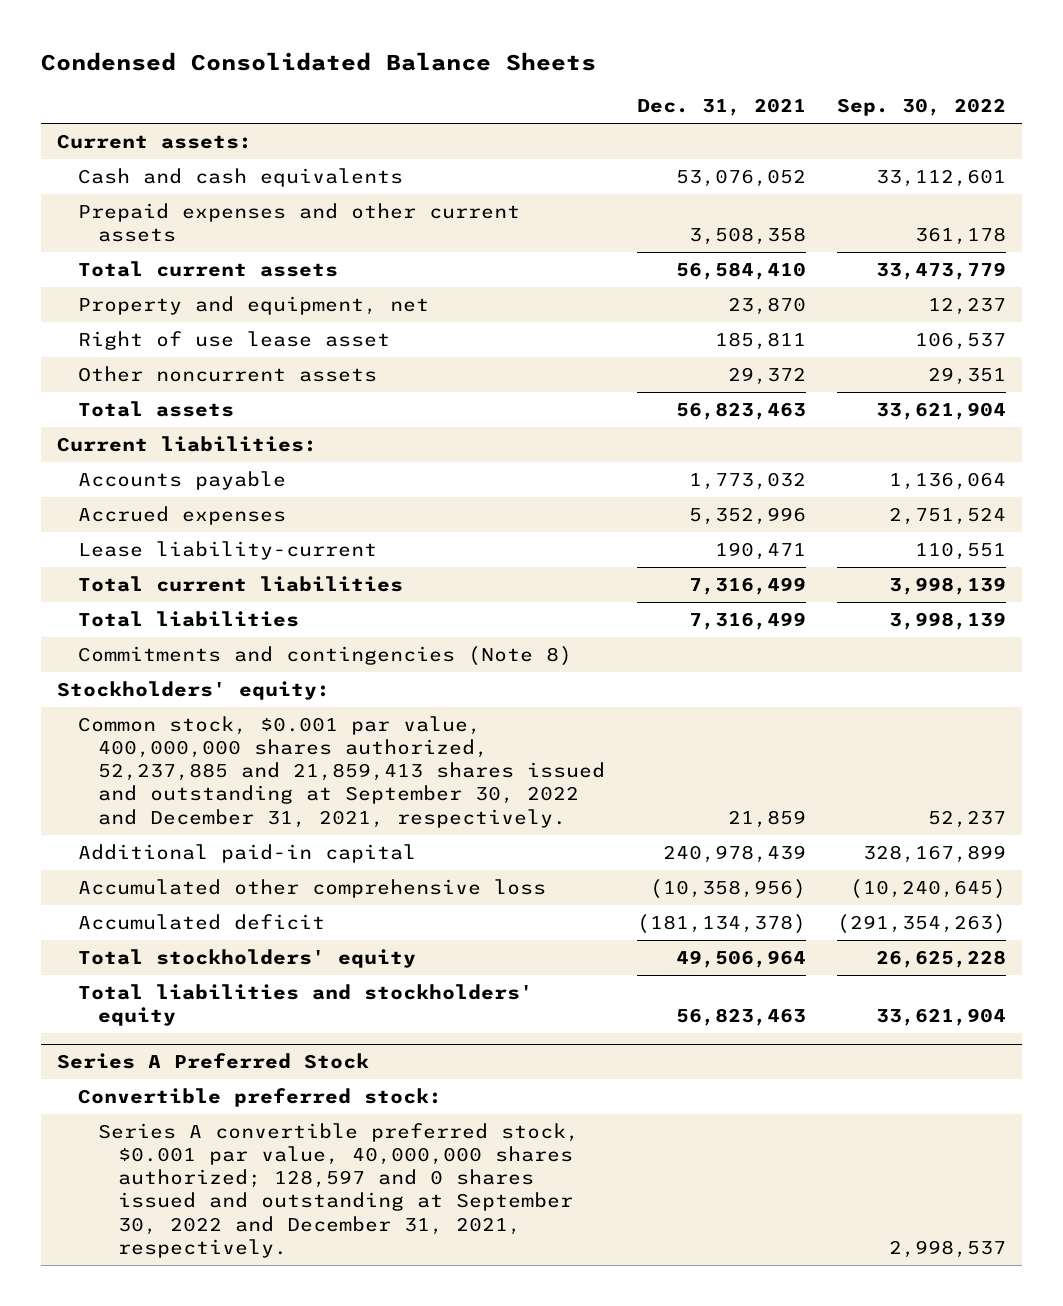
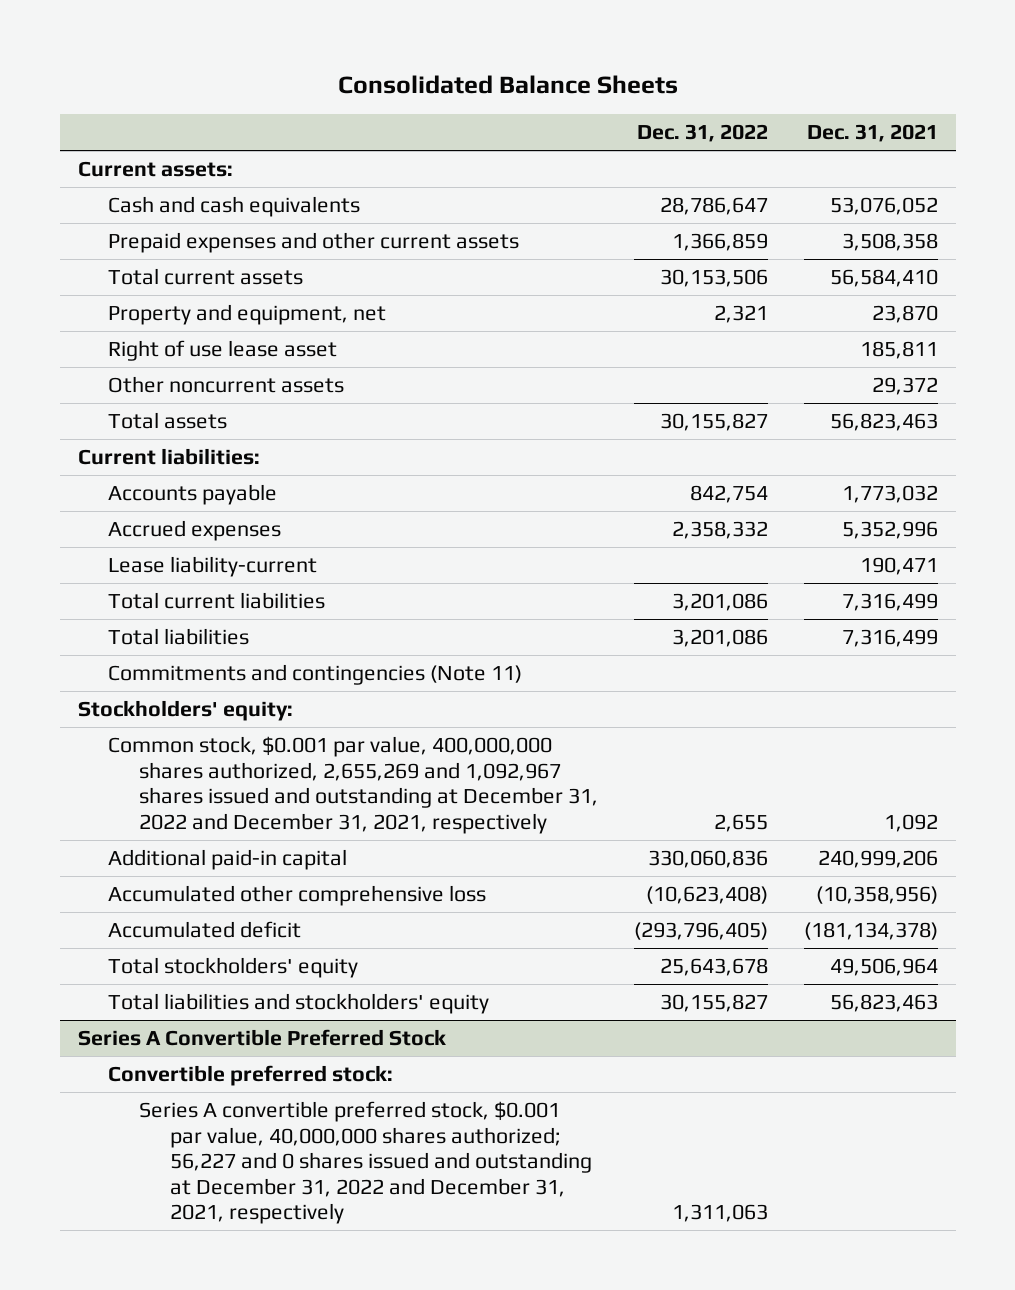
- Condensed Consolidated Balance Sheets
+ Consolidated Balance Sheets
- | Dec. 31, 2021 | Sep. 30, 2022
+ | Dec. 31, 2022 | Dec. 31, 2021
- Commitments and contingencies (Note 8)
+ Commitments and contingencies (Note 11)
- Common stock, $0.001 par value, 400,000,000 shares authorized, 52,237,885 and 21,859,413 shares issued and outstanding at September 30, 2022 and December 31, 2021, respectively. | 21,859 | 52,237
- Additional paid-in capital | 240,978,439 | 328,167,899
+ Common stock, $0.001 par value, 400,000,000 shares authorized, 2,655,269 and 1,092,967 shares issued and outstanding at December 31, 2022 and December 31, 2021, respectively | 2,655 | 1,092
+ Additional paid-in capital | 330,060,836 | 240,999,206
- Series A Preferred Stock
+ Series A Convertible Preferred Stock
- Series A convertible preferred stock, $0.001 par value, 40,000,000 shares authorized; 128,597 and 0 shares issued and outstanding at September 30, 2022 and December 31, 2021, respectively. | | 2,998,537
+ Series A convertible preferred stock, $0.001 par value, 40,000,000 shares authorized; 56,227 and 0 shares issued and outstanding at December 31, 2022 and December 31, 2021, respectively | 1,311,063 |

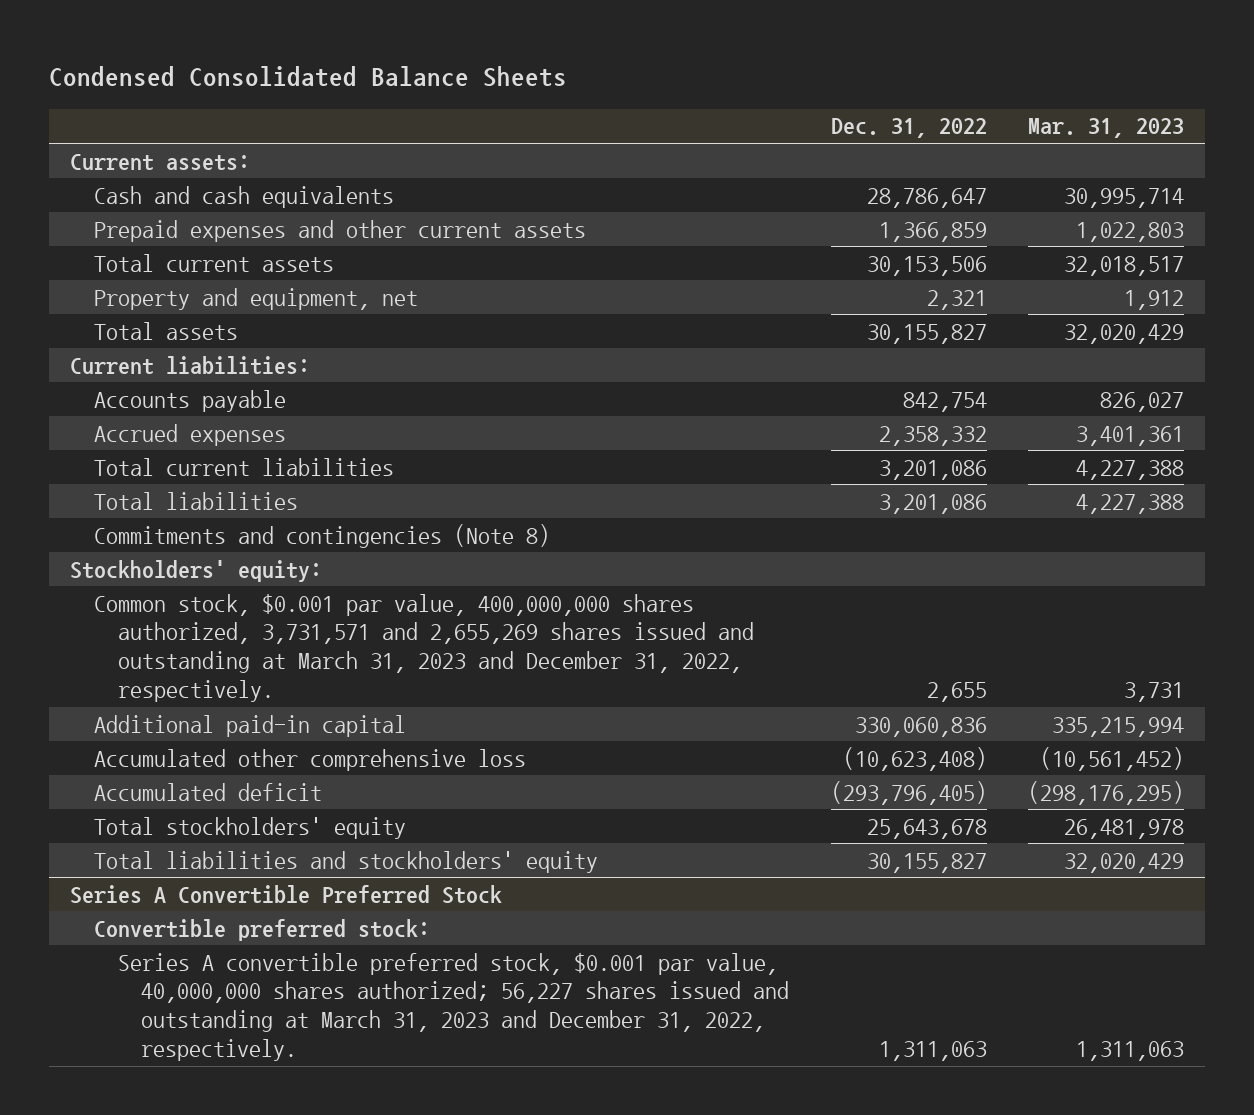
- Consolidated Balance Sheets
+ Condensed Consolidated Balance Sheets
- | Dec. 31, 2022 | Dec. 31, 2021
+ | Dec. 31, 2022 | Mar. 31, 2023
- Right of use lease asset | | 185,811
- Other noncurrent assets | | 29,372
- Lease liability-current | | 190,471
- Commitments and contingencies (Note 11)
+ Commitments and contingencies (Note 8)
- Common stock, $0.001 par value, 400,000,000 shares authorized, 2,655,269 and 1,092,967 shares issued and outstanding at December 31, 2022 and December 31, 2021, respectively | 2,655 | 1,092
+ Common stock, $0.001 par value, 400,000,000 shares authorized, 3,731,571 and 2,655,269 shares issued and outstanding at March 31, 2023 and December 31, 2022, respectively. | 2,655 | 3,731
@ Series A Convertible Preferred Stock
- Series A convertible preferred stock, $0.001 par value, 40,000,000 shares authorized; 56,227 and 0 shares issued and outstanding at December 31, 2022 and December 31, 2021, respectively | 1,311,063 |
+ Series A convertible preferred stock, $0.001 par value, 40,000,000 shares authorized; 56,227 shares issued and outstanding at March 31, 2023 and December 31, 2022, respectively. | 1,311,063 | 1,311,063

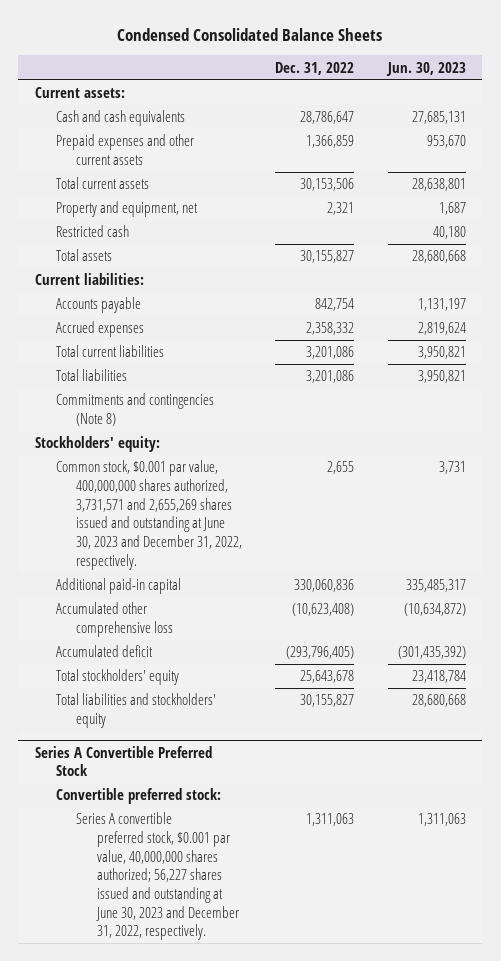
- | Dec. 31, 2022 | Mar. 31, 2023
+ | Dec. 31, 2022 | Jun. 30, 2023
+ Restricted cash | | 40,180
- Common stock, $0.001 par value, 400,000,000 shares authorized, 3,731,571 and 2,655,269 shares issued and outstanding at March 31, 2023 and December 31, 2022, respectively. | 2,655 | 3,731
+ Common stock, $0.001 par value, 400,000,000 shares authorized, 3,731,571 and 2,655,269 shares issued and outstanding at June 30, 2023 and December 31, 2022, respectively. | 2,655 | 3,731
@ Series A Convertible Preferred Stock
- Series A convertible preferred stock, $0.001 par value, 40,000,000 shares authorized; 56,227 shares issued and outstanding at March 31, 2023 and December 31, 2022, respectively. | 1,311,063 | 1,311,063
+ Series A convertible preferred stock, $0.001 par value, 40,000,000 shares authorized; 56,227 shares issued and outstanding at June 30, 2023 and December 31, 2022, respectively. | 1,311,063 | 1,311,063

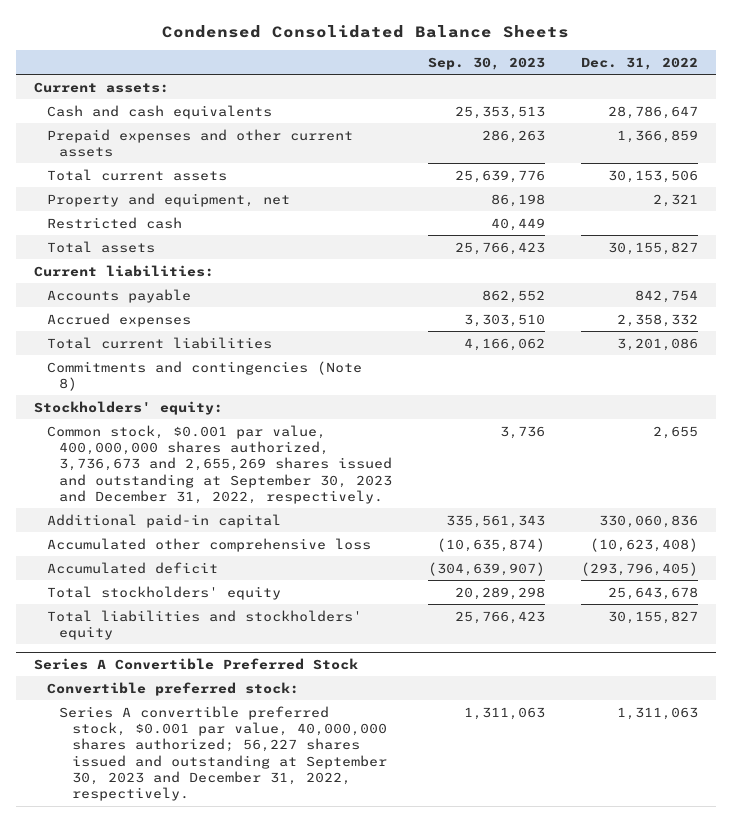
- | Dec. 31, 2022 | Jun. 30, 2023
+ | Sep. 30, 2023 | Dec. 31, 2022
- Total liabilities | 3,201,086 | 3,950,821
- Common stock, $0.001 par value, 400,000,000 shares authorized, 3,731,571 and 2,655,269 shares issued and outstanding at June 30, 2023 and December 31, 2022, respectively. | 2,655 | 3,731
+ Common stock, $0.001 par value, 400,000,000 shares authorized, 3,736,673 and 2,655,269 shares issued and outstanding at September 30, 2023 and December 31, 2022, respectively. | 3,736 | 2,655
@ Series A Convertible Preferred Stock
- Series A convertible preferred stock, $0.001 par value, 40,000,000 shares authorized; 56,227 shares issued and outstanding at June 30, 2023 and December 31, 2022, respectively. | 1,311,063 | 1,311,063
+ Series A convertible preferred stock, $0.001 par value, 40,000,000 shares authorized; 56,227 shares issued and outstanding at September 30, 2023 and December 31, 2022, respectively. | 1,311,063 | 1,311,063

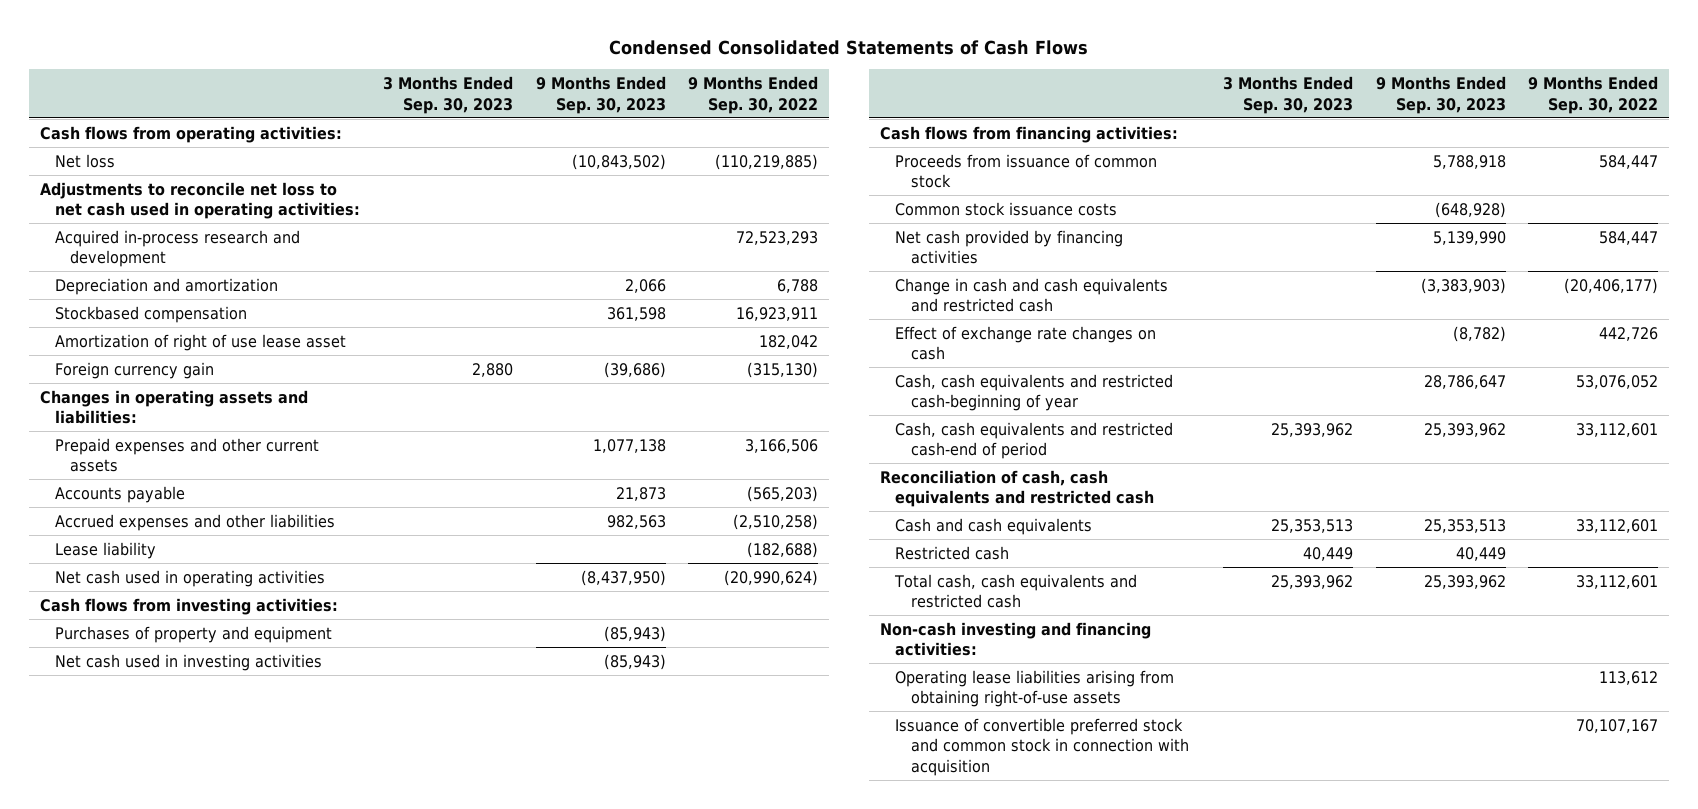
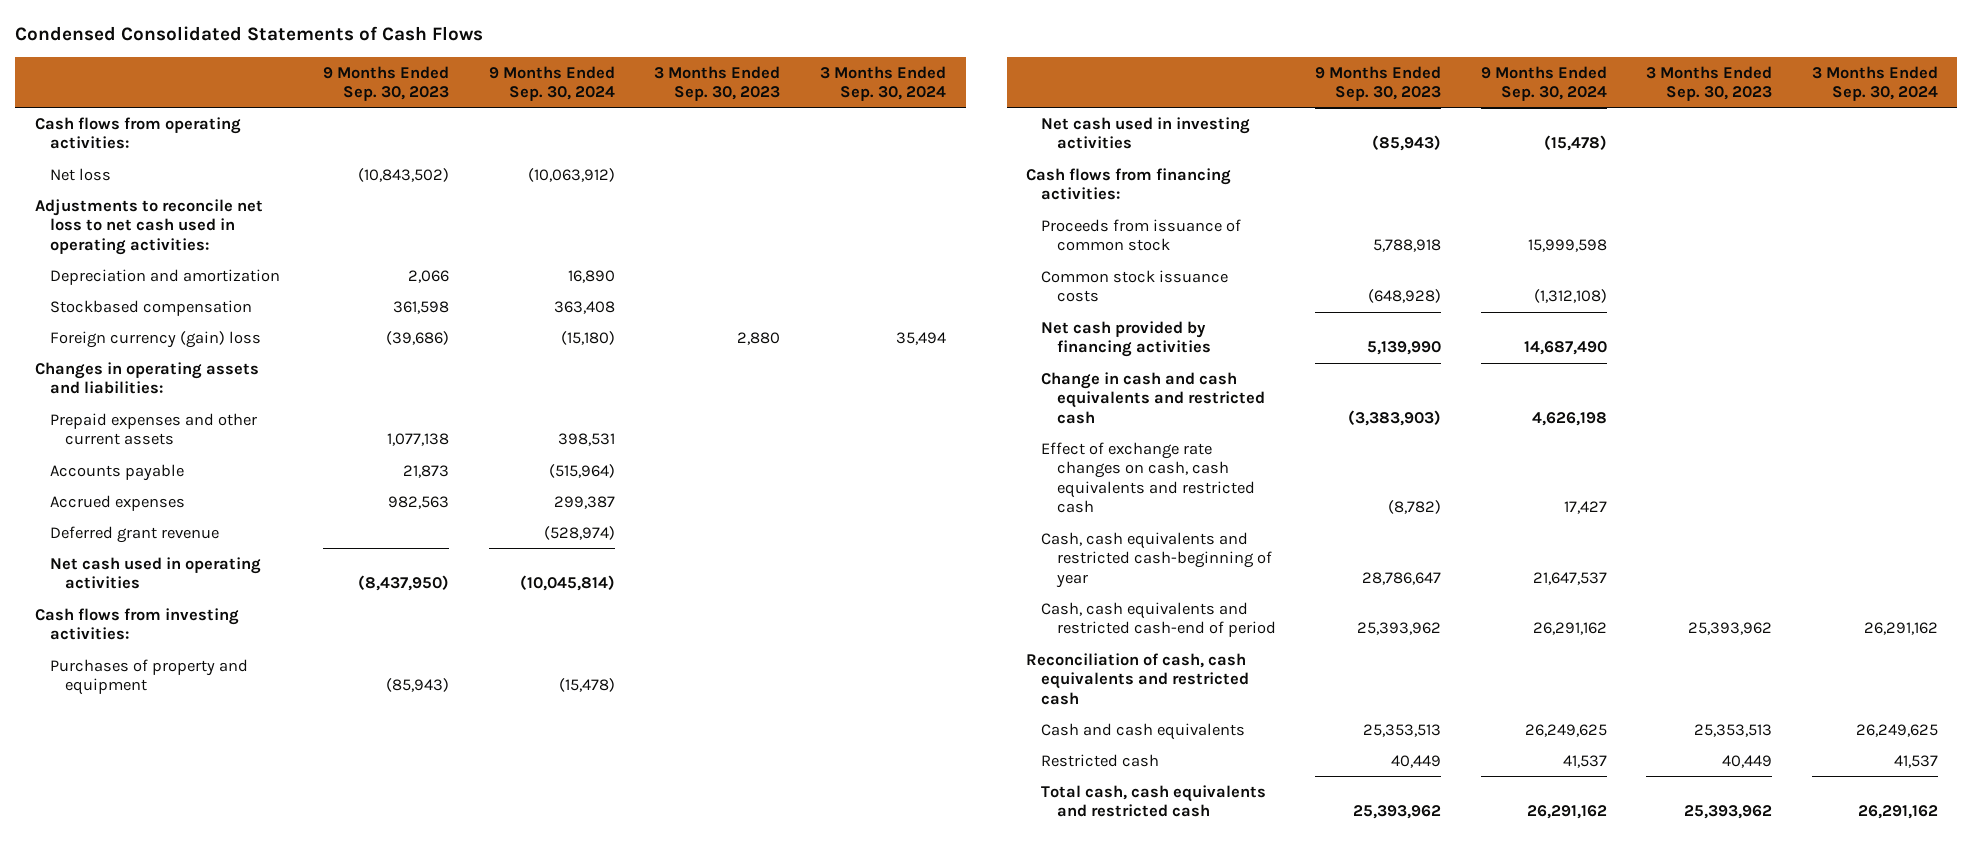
- | 3 Months Ended Sep. 30, 2023 | 9 Months Ended Sep. 30, 2023 | 9 Months Ended Sep. 30, 2022
+ | 9 Months Ended Sep. 30, 2023 | 9 Months Ended Sep. 30, 2024 | 3 Months Ended Sep. 30, 2023 | 3 Months Ended Sep. 30, 2024
- Acquired in-process research and development | | | 72,523,293
- Amortization of right of use lease asset | | | 182,042
- Foreign currency gain | 2,880 | (39,686) | (315,130)
+ Foreign currency (gain) loss | (39,686) | (15,180) | 2,880 | 35,494
- Accrued expenses and other liabilities | | 982,563 | (2,510,258)
- Lease liability | | | (182,688)
+ Accrued expenses | 982,563 | 299,387 | |
+ Deferred grant revenue | | (528,974) | |
- Effect of exchange rate changes on cash | | (8,782) | 442,726
+ Effect of exchange rate changes on cash, cash equivalents and restricted cash | (8,782) | 17,427 | |
- Non-cash investing and financing activities:
- Operating lease liabilities arising from obtaining right-of-use assets | | | 113,612
- Issuance of convertible preferred stock and common stock in connection with acquisition | | | 70,107,167

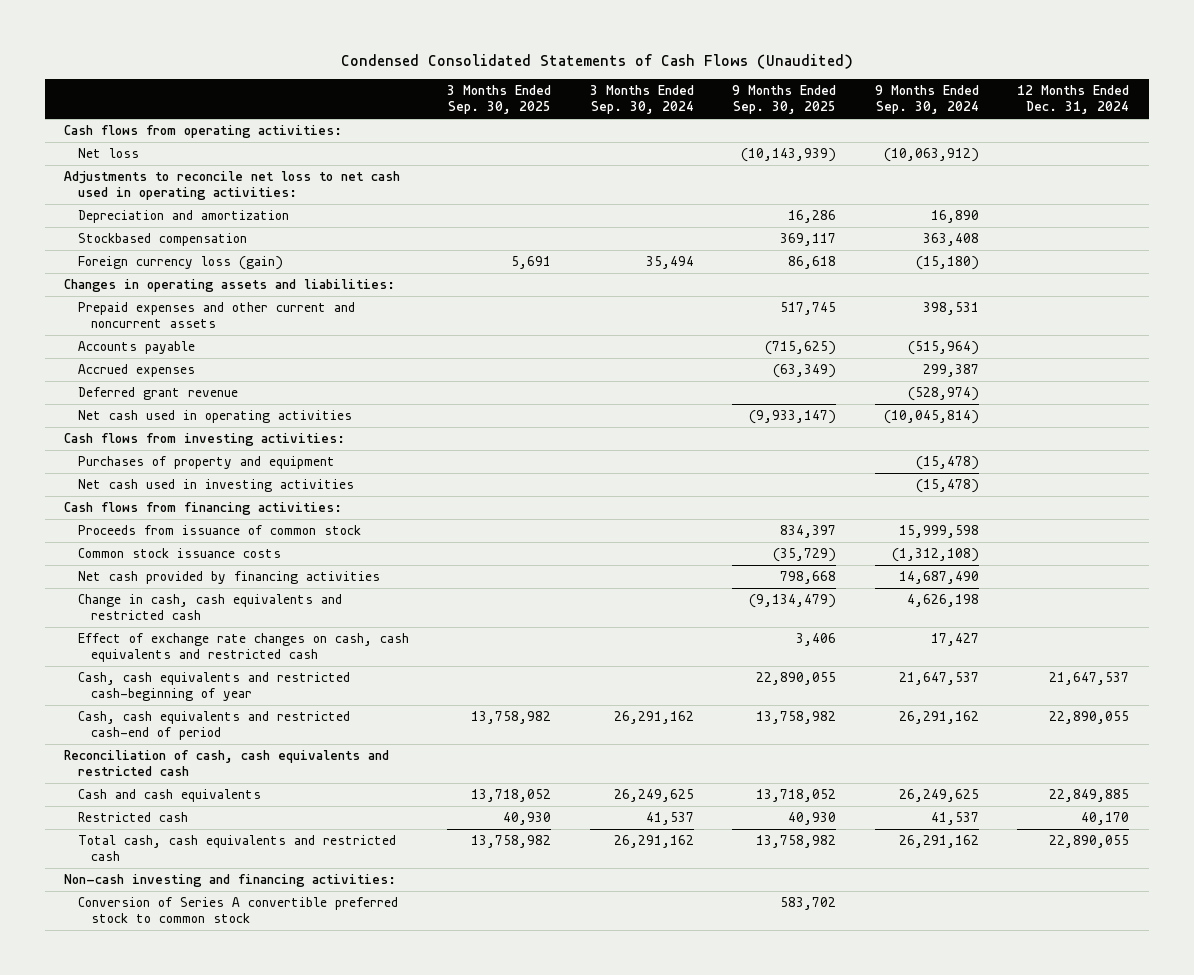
- Condensed Consolidated Statements of Cash Flows
+ Condensed Consolidated Statements of Cash Flows (Unaudited)
- | 9 Months Ended Sep. 30, 2023 | 9 Months Ended Sep. 30, 2024 | 3 Months Ended Sep. 30, 2023 | 3 Months Ended Sep. 30, 2024
+ | 3 Months Ended Sep. 30, 2025 | 3 Months Ended Sep. 30, 2024 | 9 Months Ended Sep. 30, 2025 | 9 Months Ended Sep. 30, 2024 | 12 Months Ended Dec. 31, 2024
- Foreign currency (gain) loss | (39,686) | (15,180) | 2,880 | 35,494
+ Foreign currency loss (gain) | 5,691 | 35,494 | 86,618 | (15,180) |
- Prepaid expenses and other current assets | 1,077,138 | 398,531 | |
+ Prepaid expenses and other current and noncurrent assets | | | 517,745 | 398,531 |
- Change in cash and cash equivalents and restricted cash | (3,383,903) | 4,626,198 | |
+ Change in cash, cash equivalents and restricted cash | | | (9,134,479) | 4,626,198 |
+ Non-cash investing and financing activities:
+ Conversion of Series A convertible preferred stock to common stock | | | 583,702 | |

